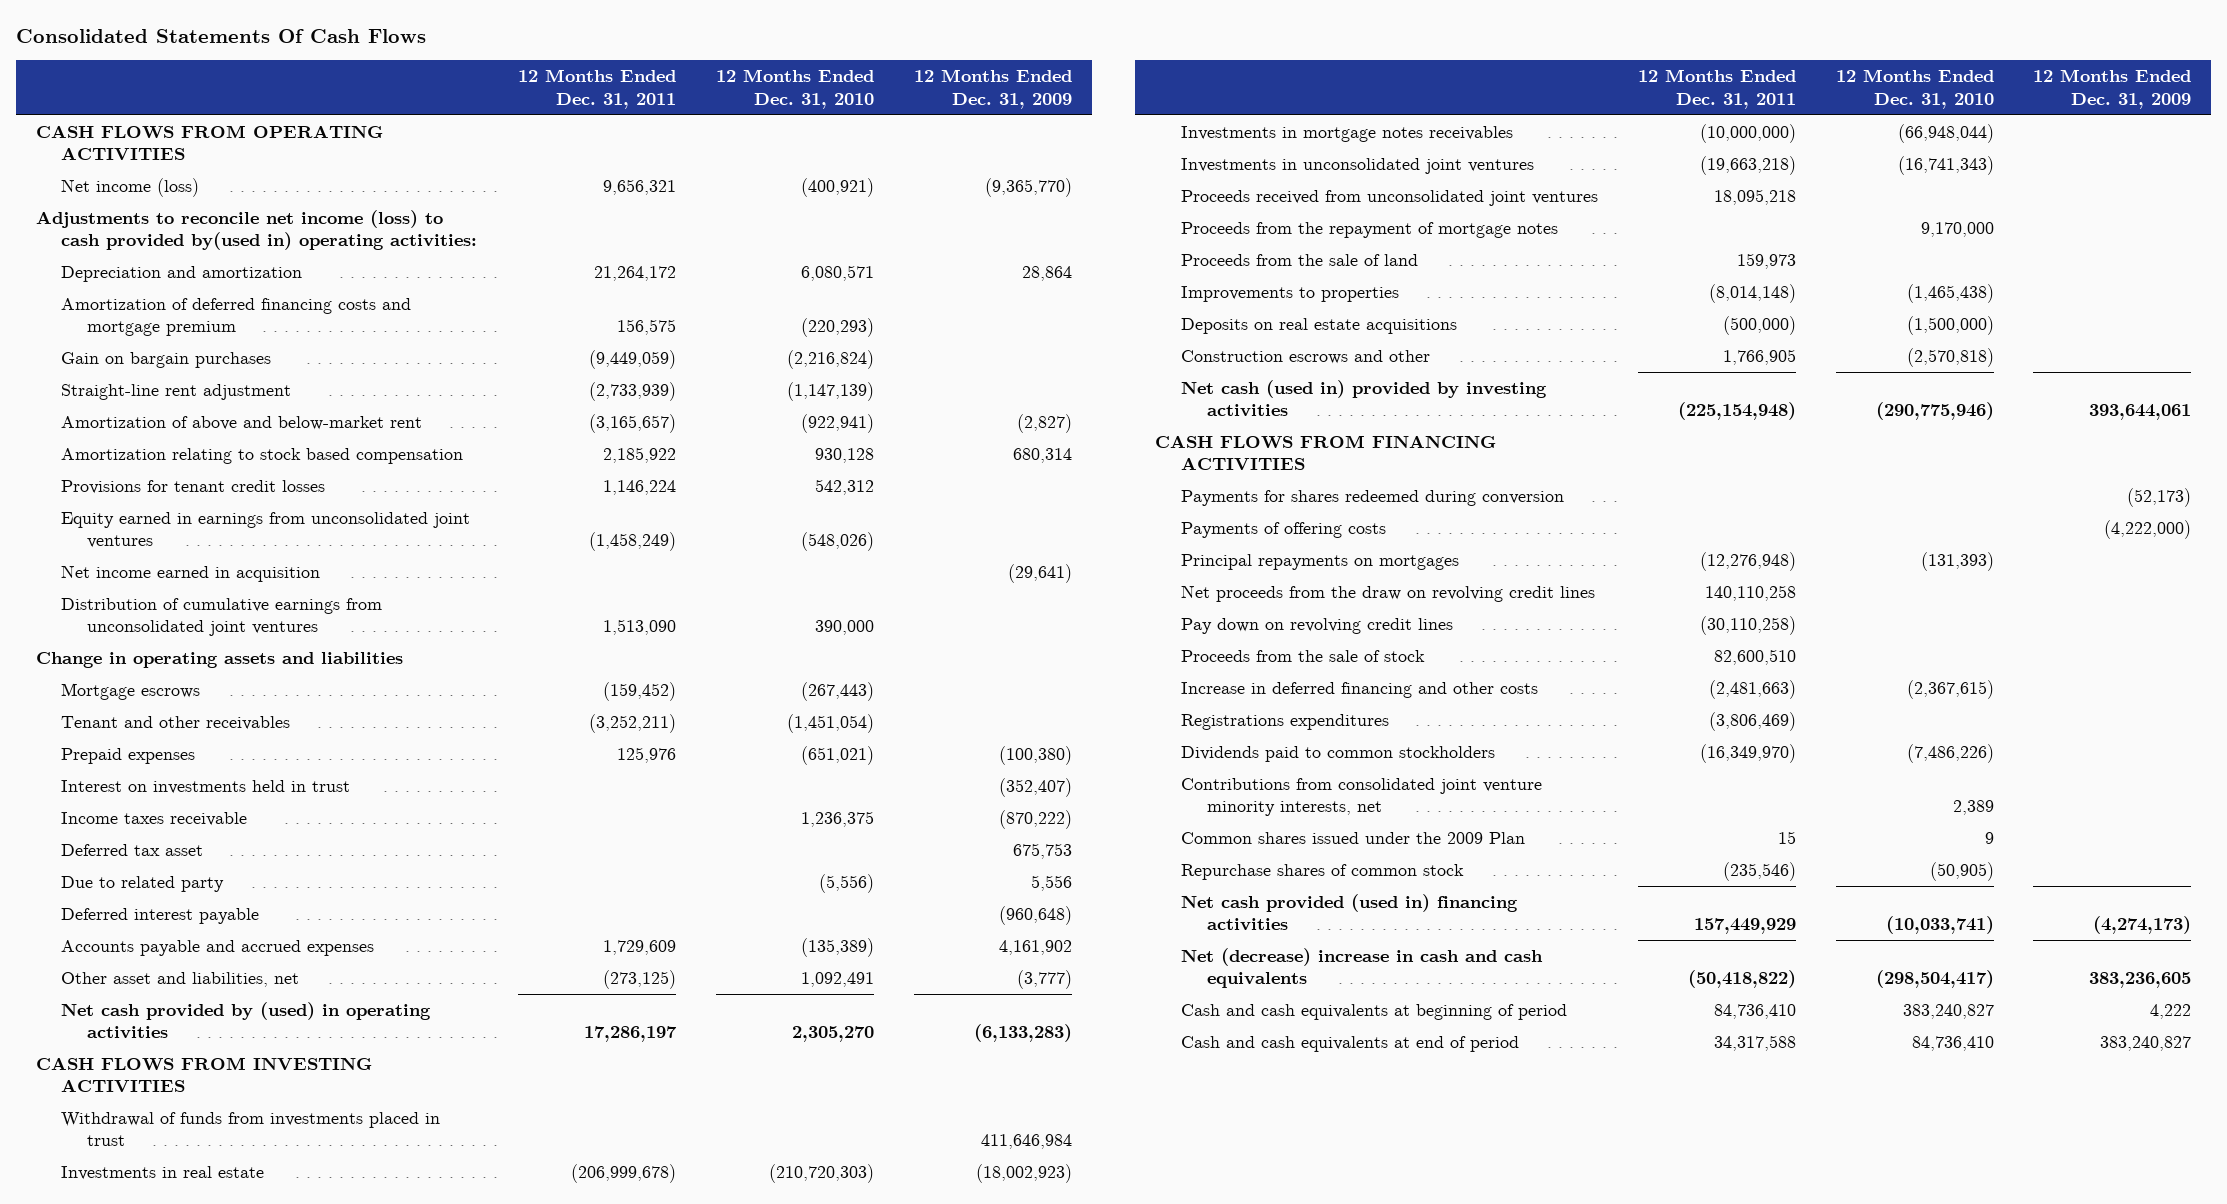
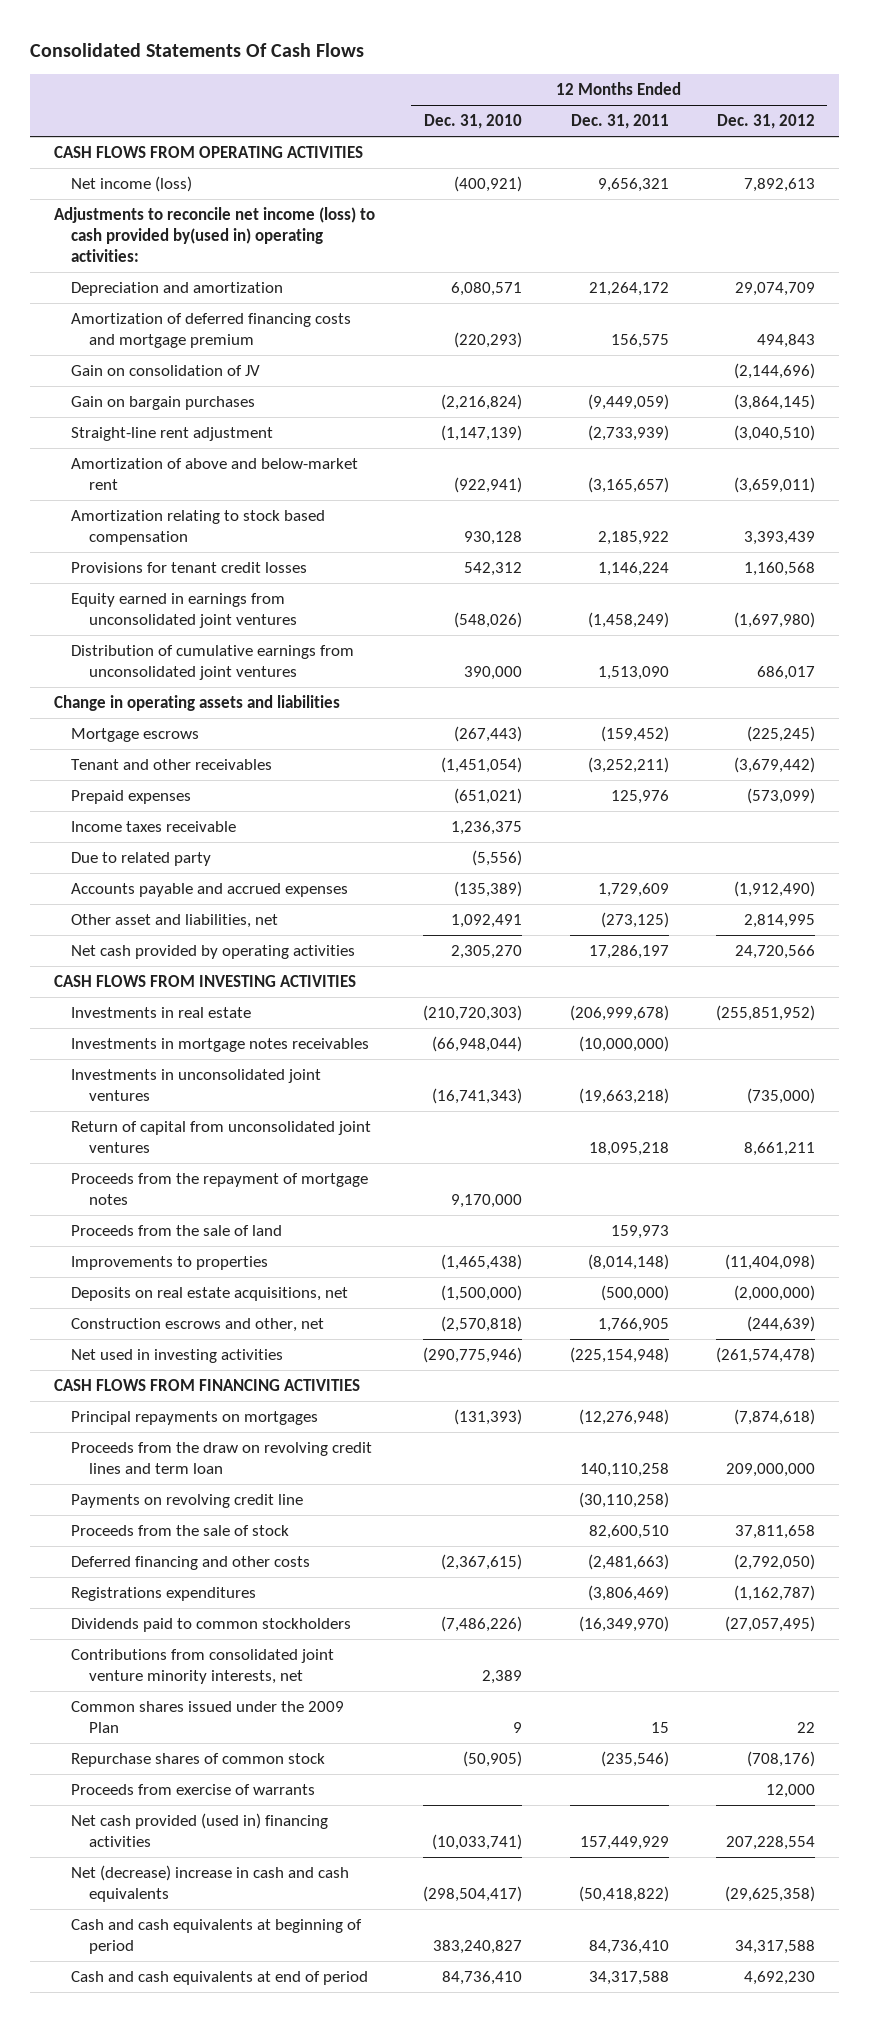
- | 12 Months Ended Dec. 31, 2011 | 12 Months Ended Dec. 31, 2010 | 12 Months Ended Dec. 31, 2009
+ | 12 Months Ended Dec. 31, 2010 | 12 Months Ended Dec. 31, 2011 | 12 Months Ended Dec. 31, 2012
+ Gain on consolidation of JV | | | (2,144,696)
- Net income earned in acquisition | | | (29,641)
- Interest on investments held in trust | | | (352,407)
- Deferred tax asset | | | 675,753
- Deferred interest payable | | | (960,648)
- Net cash provided by (used) in operating activities | 17,286,197 | 2,305,270 | (6,133,283)
+ Net cash provided by operating activities | 2,305,270 | 17,286,197 | 24,720,566
- Withdrawal of funds from investments placed in trust | | | 411,646,984
- Proceeds received from unconsolidated joint ventures | 18,095,218 | |
+ Return of capital from unconsolidated joint ventures | | 18,095,218 | 8,661,211
- Deposits on real estate acquisitions | (500,000) | (1,500,000) |
- Construction escrows and other | 1,766,905 | (2,570,818) |
- Net cash (used in) provided by investing activities | (225,154,948) | (290,775,946) | 393,644,061
+ Deposits on real estate acquisitions, net | (1,500,000) | (500,000) | (2,000,000)
+ Construction escrows and other, net | (2,570,818) | 1,766,905 | (244,639)
+ Net used in investing activities | (290,775,946) | (225,154,948) | (261,574,478)
- Payments for shares redeemed during conversion | | | (52,173)
- Payments of offering costs | | | (4,222,000)
- Net proceeds from the draw on revolving credit lines | 140,110,258 | |
- Pay down on revolving credit lines | (30,110,258) | |
+ Proceeds from the draw on revolving credit lines and term loan | | 140,110,258 | 209,000,000
+ Payments on revolving credit line | | (30,110,258) |
- Increase in deferred financing and other costs | (2,481,663) | (2,367,615) |
+ Deferred financing and other costs | (2,367,615) | (2,481,663) | (2,792,050)
+ Proceeds from exercise of warrants | | | 12,000

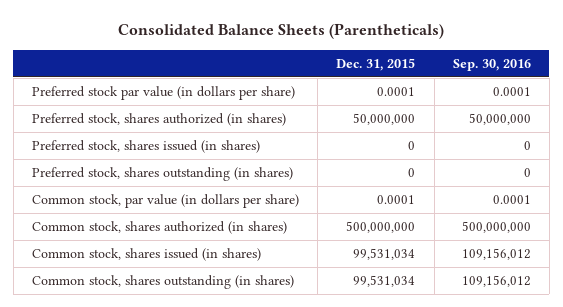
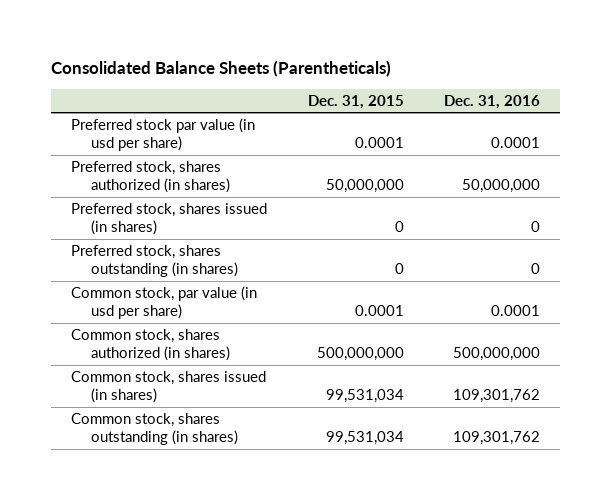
- | Dec. 31, 2015 | Sep. 30, 2016
+ | Dec. 31, 2015 | Dec. 31, 2016
- Preferred stock par value (in dollars per share) | 0.0001 | 0.0001
+ Preferred stock par value (in usd per share) | 0.0001 | 0.0001
- Common stock, par value (in dollars per share) | 0.0001 | 0.0001
+ Common stock, par value (in usd per share) | 0.0001 | 0.0001

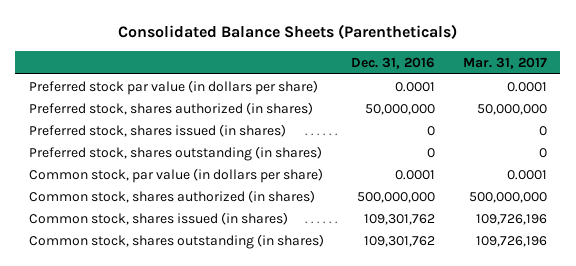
- | Dec. 31, 2015 | Dec. 31, 2016
+ | Dec. 31, 2016 | Mar. 31, 2017
- Preferred stock par value (in usd per share) | 0.0001 | 0.0001
+ Preferred stock par value (in dollars per share) | 0.0001 | 0.0001
- Common stock, par value (in usd per share) | 0.0001 | 0.0001
+ Common stock, par value (in dollars per share) | 0.0001 | 0.0001

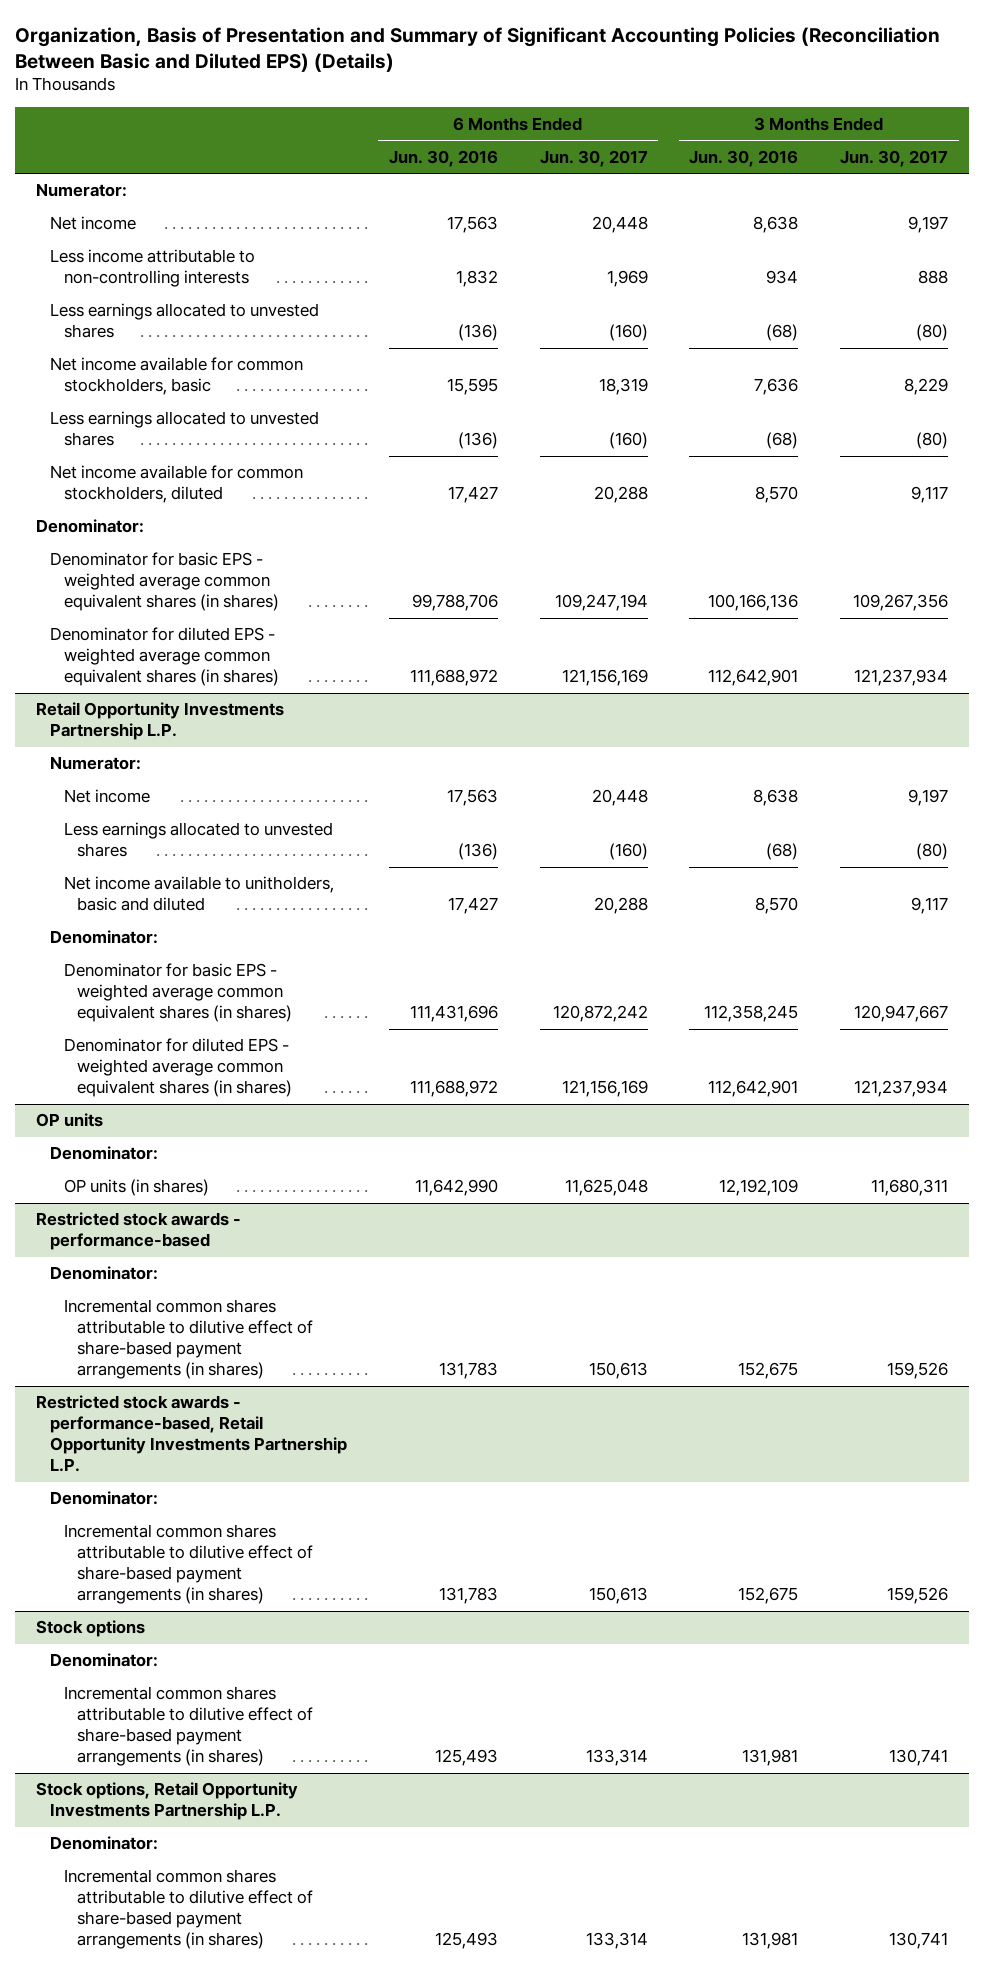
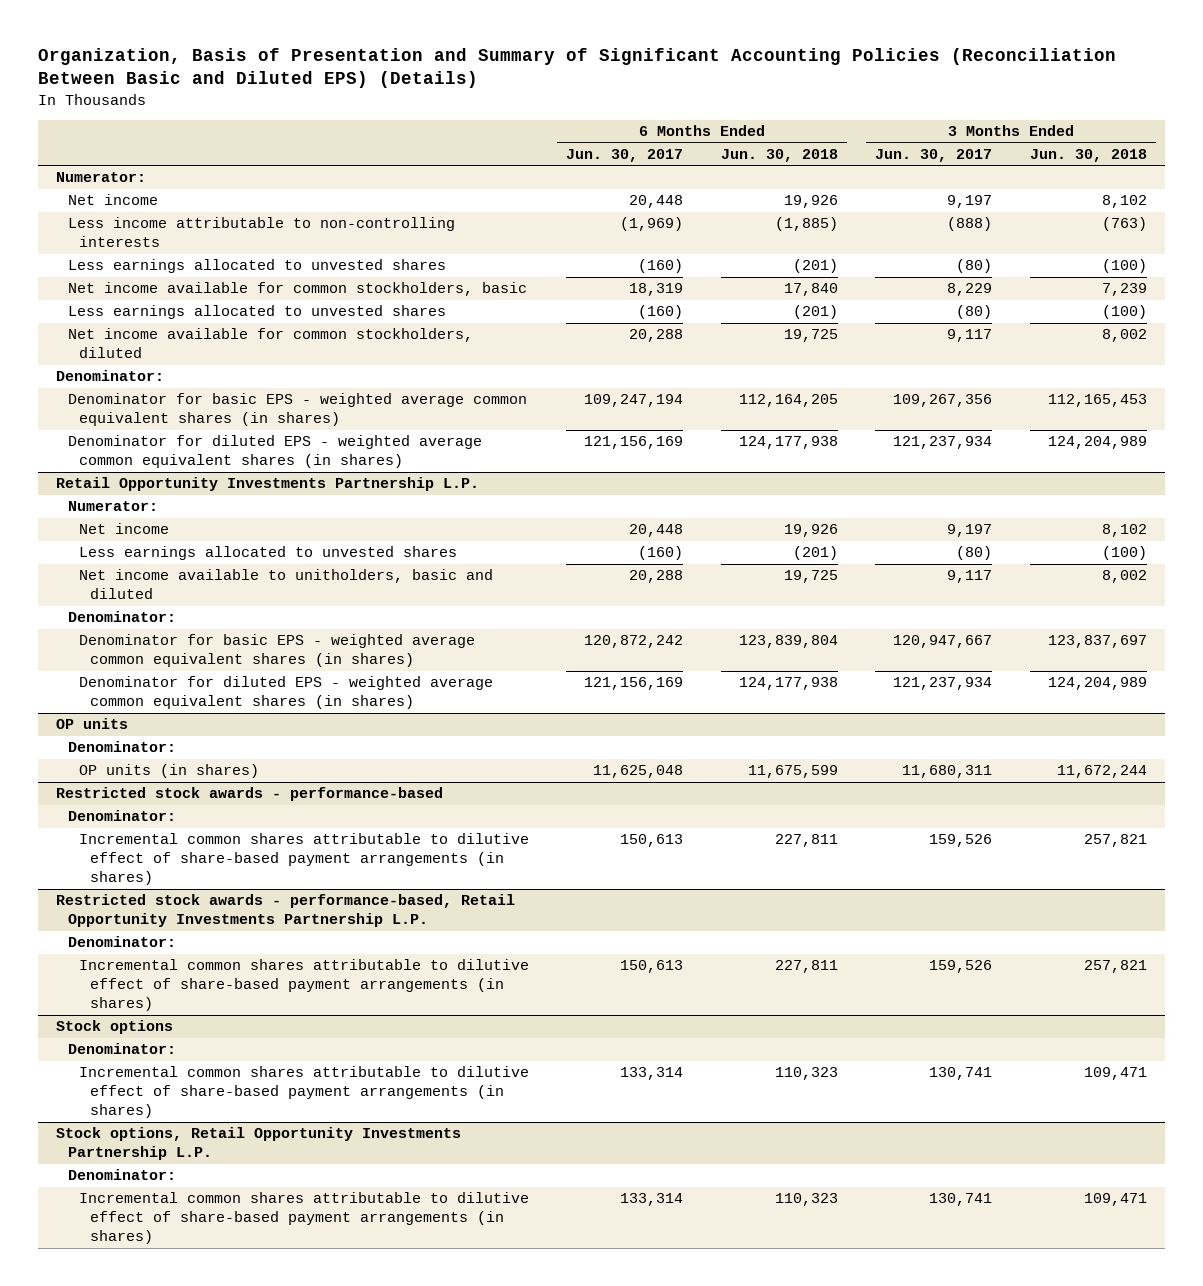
- | 6 Months Ended Jun. 30, 2016 | 6 Months Ended Jun. 30, 2017 | 3 Months Ended Jun. 30, 2016 | 3 Months Ended Jun. 30, 2017
+ | 6 Months Ended Jun. 30, 2017 | 6 Months Ended Jun. 30, 2018 | 3 Months Ended Jun. 30, 2017 | 3 Months Ended Jun. 30, 2018
- Less income attributable to non-controlling interests | 1,832 | 1,969 | 934 | 888
+ Less income attributable to non-controlling interests | (1,969) | (1,885) | (888) | (763)

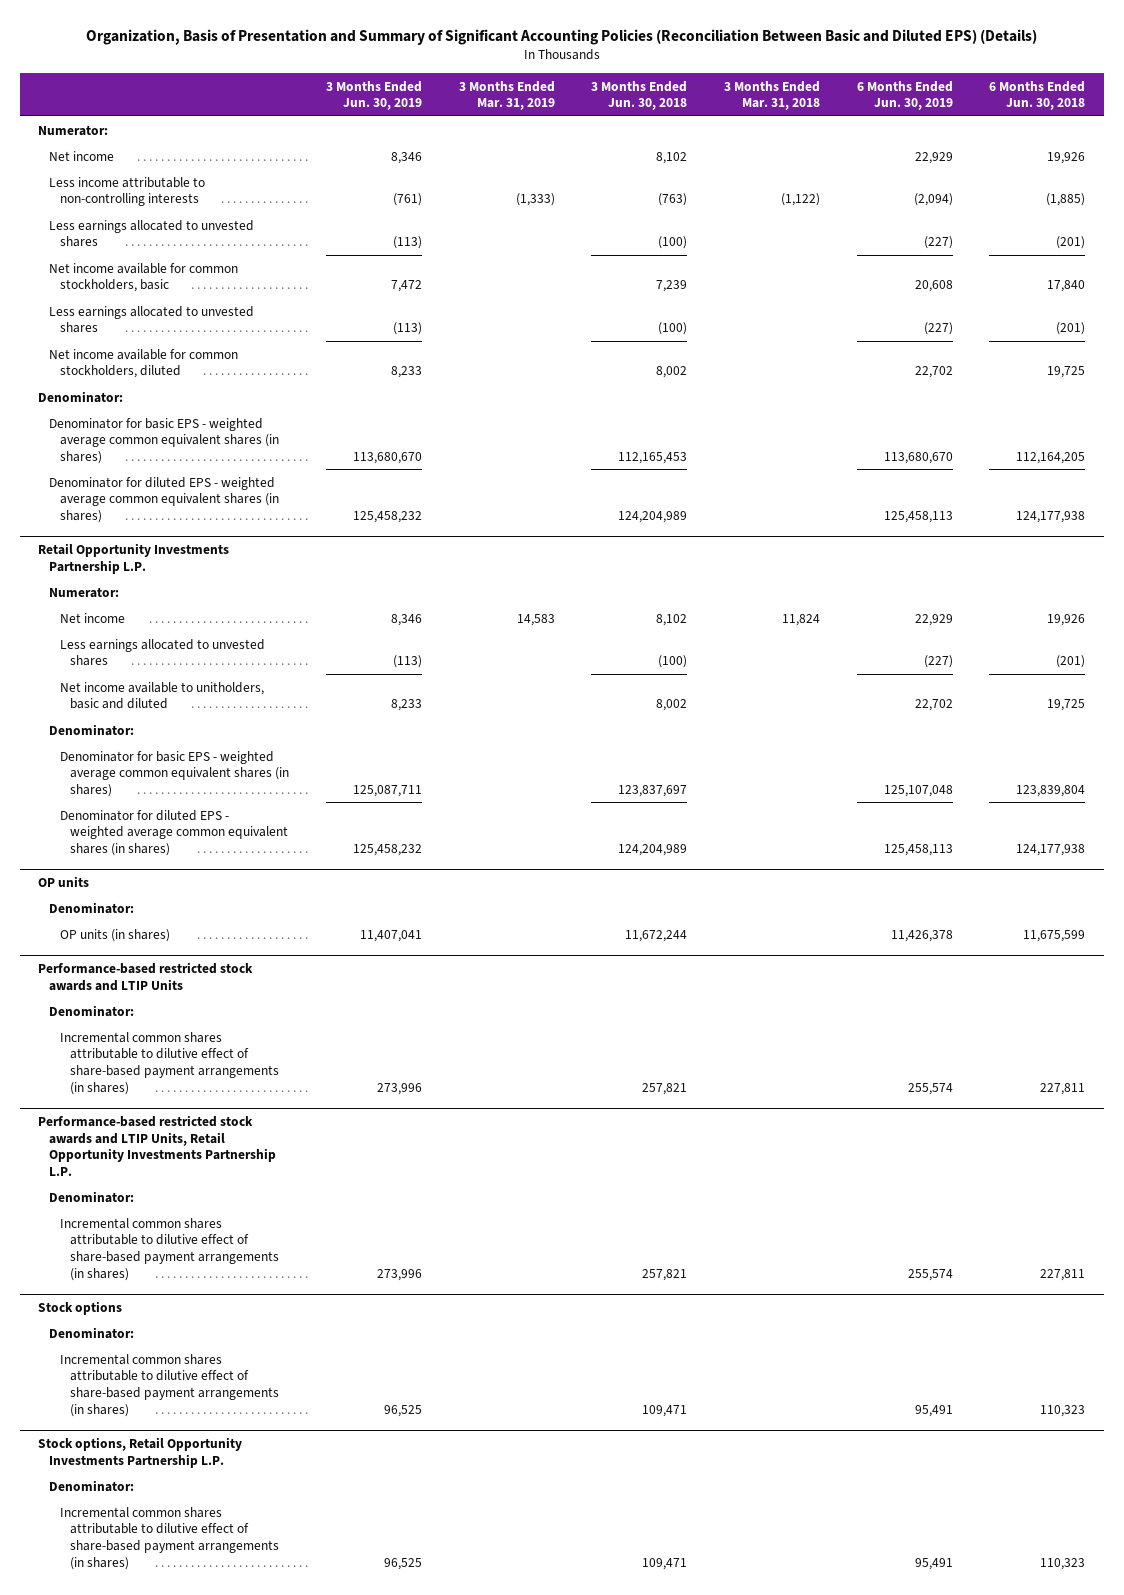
- | 6 Months Ended Jun. 30, 2017 | 6 Months Ended Jun. 30, 2018 | 3 Months Ended Jun. 30, 2017 | 3 Months Ended Jun. 30, 2018
+ | 3 Months Ended Jun. 30, 2019 | 3 Months Ended Mar. 31, 2019 | 3 Months Ended Jun. 30, 2018 | 3 Months Ended Mar. 31, 2018 | 6 Months Ended Jun. 30, 2019 | 6 Months Ended Jun. 30, 2018
- Restricted stock awards - performance-based
+ Performance-based restricted stock awards and LTIP Units
- Restricted stock awards - performance-based, Retail Opportunity Investments Partnership L.P.
+ Performance-based restricted stock awards and LTIP Units, Retail Opportunity Investments Partnership L.P.

